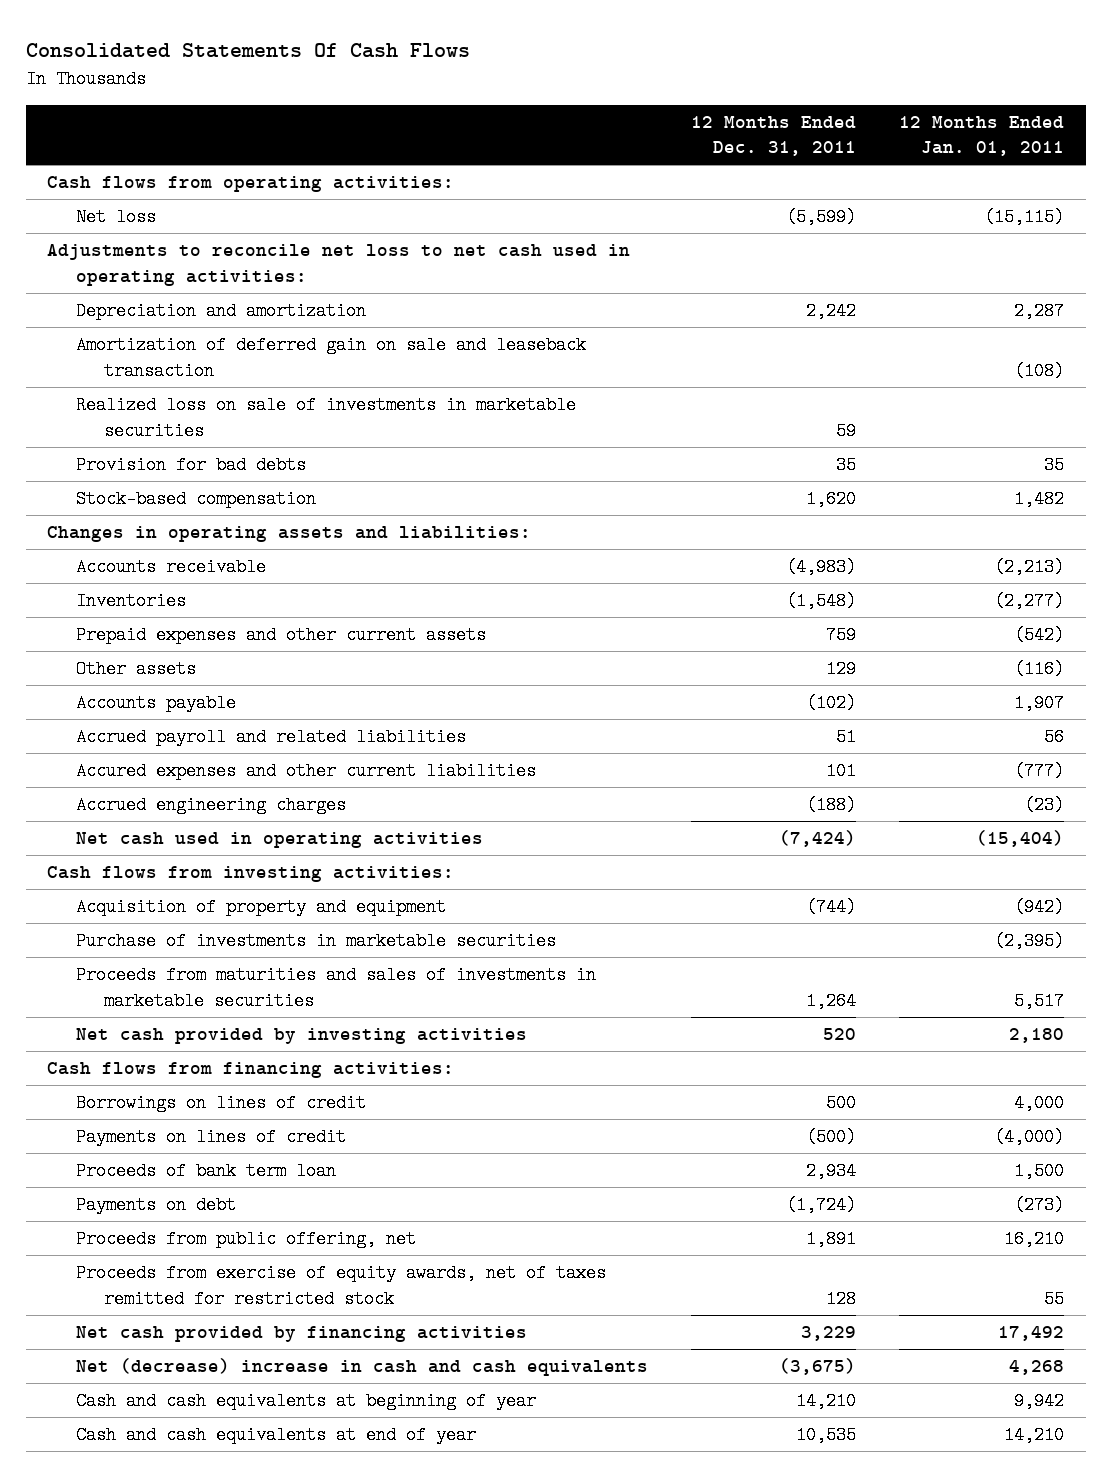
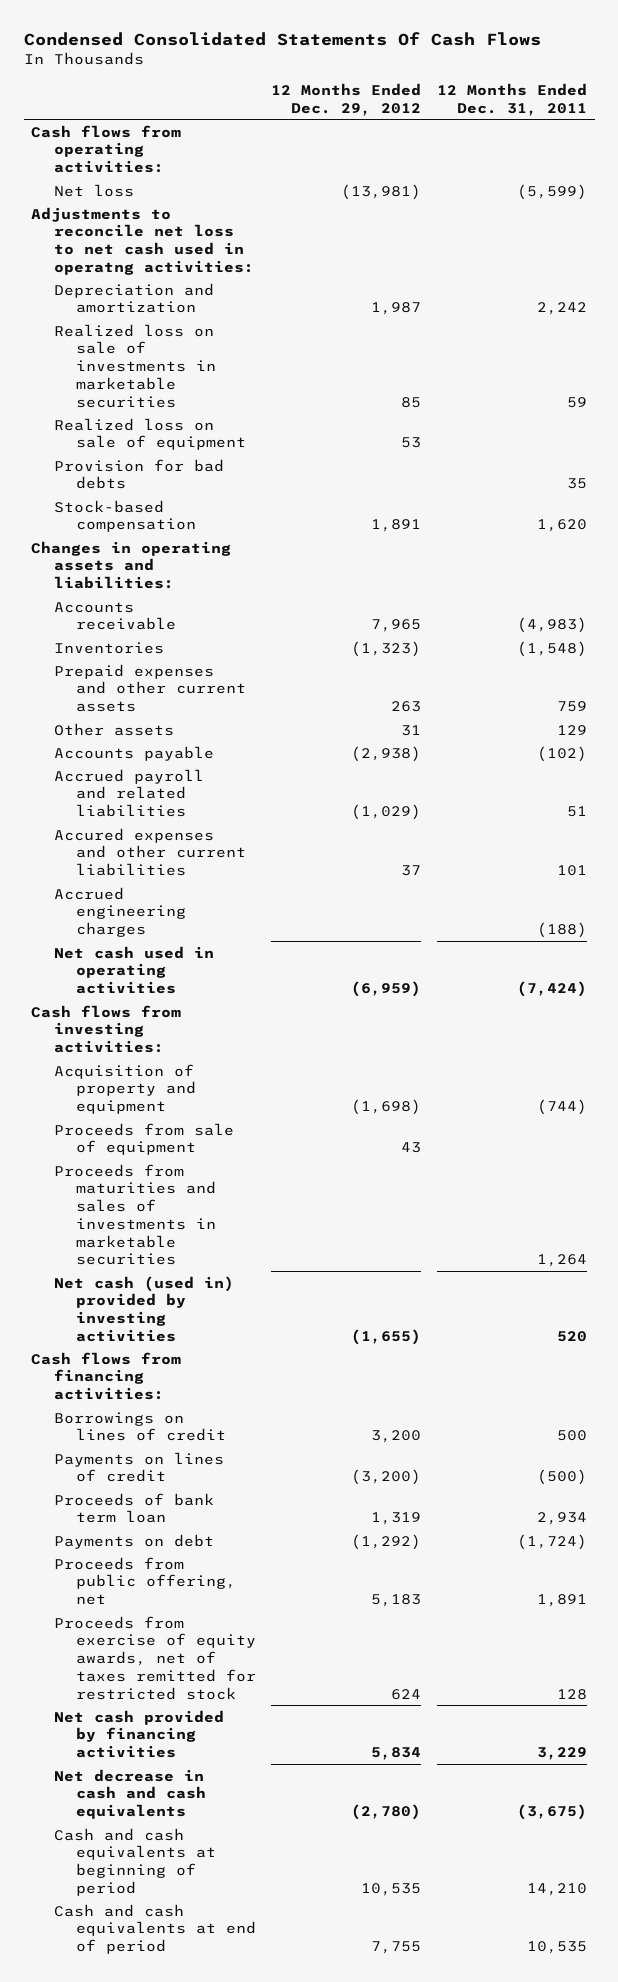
- Consolidated Statements Of Cash Flows
+ Condensed Consolidated Statements Of Cash Flows
- | 12 Months Ended Dec. 31, 2011 | 12 Months Ended Jan. 01, 2011
+ | 12 Months Ended Dec. 29, 2012 | 12 Months Ended Dec. 31, 2011
- Adjustments to reconcile net loss to net cash used in operating activities:
+ Adjustments to reconcile net loss to net cash used in operatng activities:
- Amortization of deferred gain on sale and leaseback transaction | | (108)
+ Realized loss on sale of equipment | 53 |
- Purchase of investments in marketable securities | | (2,395)
+ Proceeds from sale of equipment | 43 |
- Net cash provided by investing activities | 520 | 2,180
+ Net cash (used in) provided by investing activities | (1,655) | 520
- Net (decrease) increase in cash and cash equivalents | (3,675) | 4,268
- Cash and cash equivalents at beginning of year | 14,210 | 9,942
- Cash and cash equivalents at end of year | 10,535 | 14,210
+ Net decrease in cash and cash equivalents | (2,780) | (3,675)
+ Cash and cash equivalents at beginning of period | 10,535 | 14,210
+ Cash and cash equivalents at end of period | 7,755 | 10,535

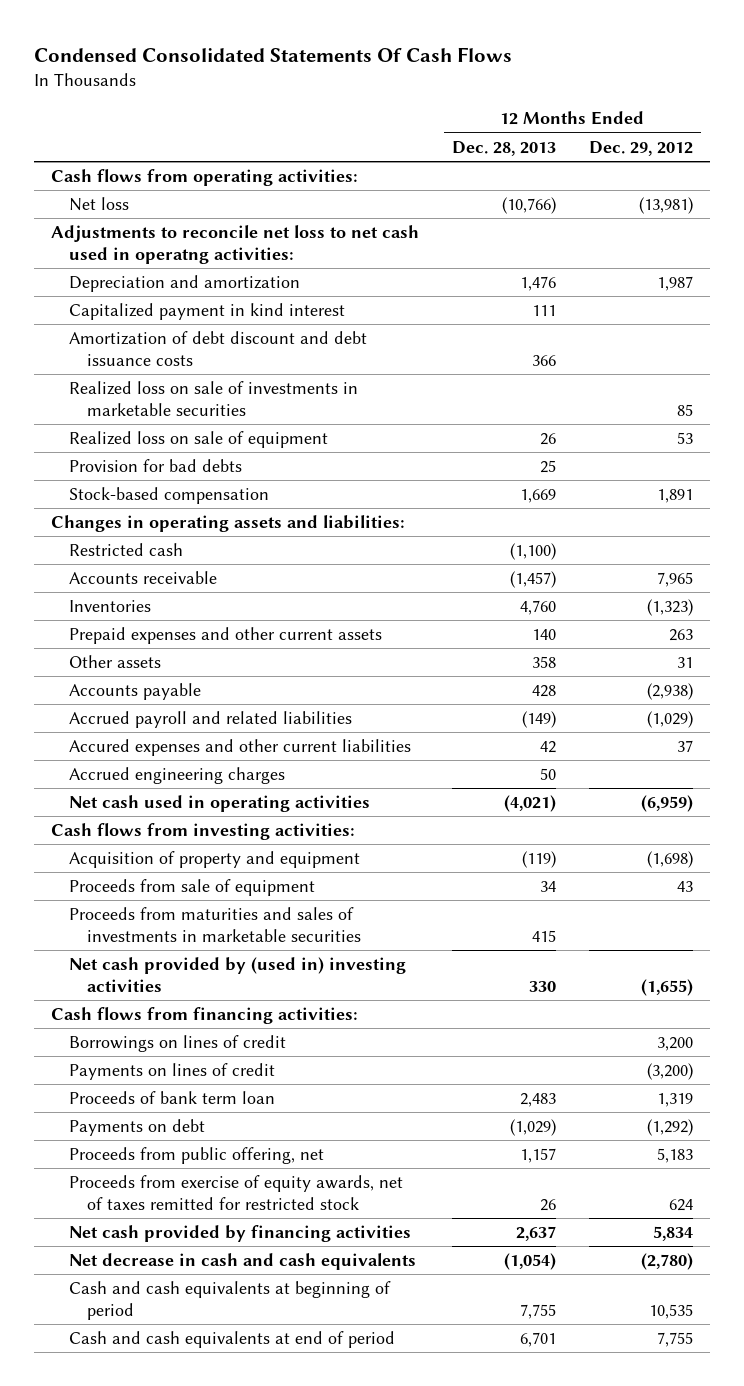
- | 12 Months Ended Dec. 29, 2012 | 12 Months Ended Dec. 31, 2011
+ | 12 Months Ended Dec. 28, 2013 | 12 Months Ended Dec. 29, 2012
+ Capitalized payment in kind interest | 111 |
+ Amortization of debt discount and debt issuance costs | 366 |
+ Restricted cash | (1,100) |
- Net cash (used in) provided by investing activities | (1,655) | 520
+ Net cash provided by (used in) investing activities | 330 | (1,655)

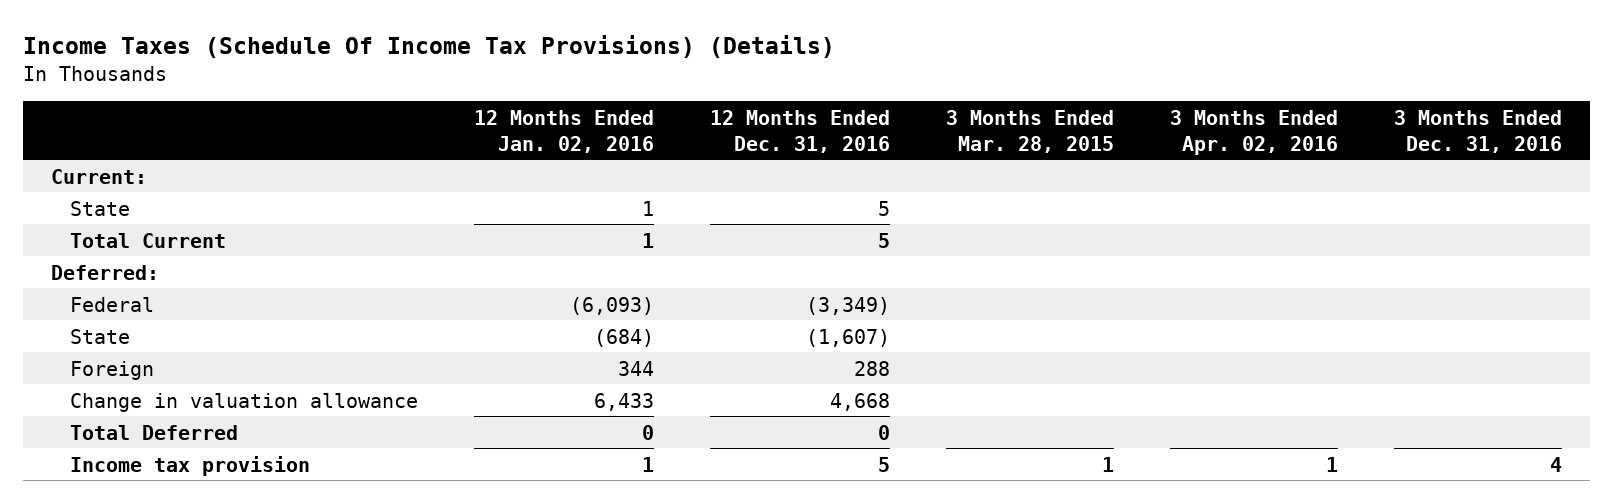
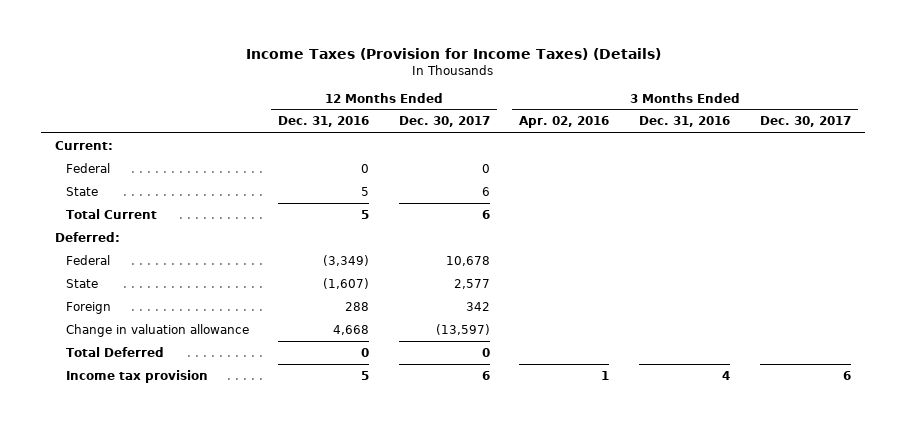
- Income Taxes (Schedule Of Income Tax Provisions) (Details)
+ Income Taxes (Provision for Income Taxes) (Details)
- | 12 Months Ended Jan. 02, 2016 | 12 Months Ended Dec. 31, 2016 | 3 Months Ended Mar. 28, 2015 | 3 Months Ended Apr. 02, 2016 | 3 Months Ended Dec. 31, 2016
+ | 12 Months Ended Dec. 31, 2016 | 12 Months Ended Dec. 30, 2017 | 3 Months Ended Apr. 02, 2016 | 3 Months Ended Dec. 31, 2016 | 3 Months Ended Dec. 30, 2017
+ Federal | 0 | 0 | | |

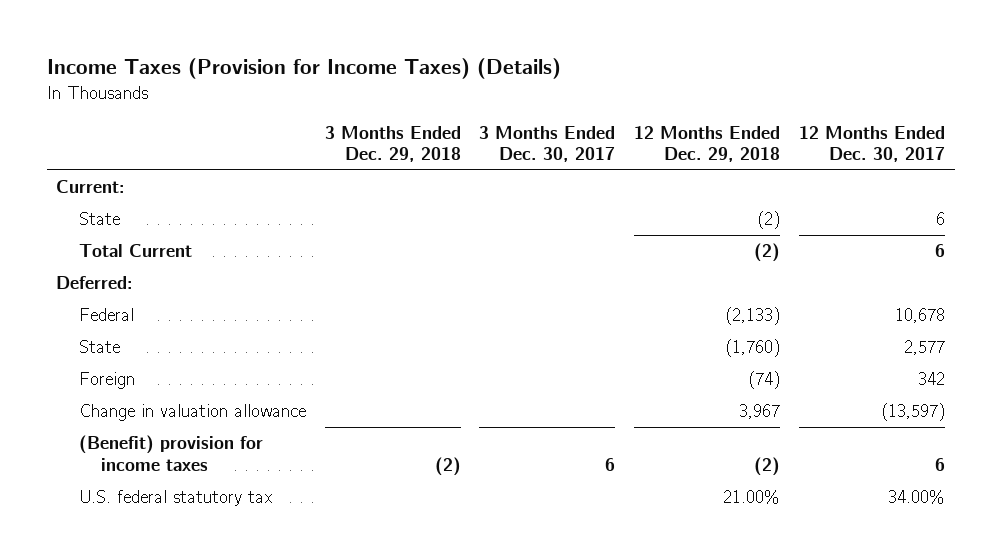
- | 12 Months Ended Dec. 31, 2016 | 12 Months Ended Dec. 30, 2017 | 3 Months Ended Apr. 02, 2016 | 3 Months Ended Dec. 31, 2016 | 3 Months Ended Dec. 30, 2017
+ | 3 Months Ended Dec. 29, 2018 | 3 Months Ended Dec. 30, 2017 | 12 Months Ended Dec. 29, 2018 | 12 Months Ended Dec. 30, 2017
- Federal | 0 | 0 | | |
- Total Deferred | 0 | 0 | | |
- Income tax provision | 5 | 6 | 1 | 4 | 6
+ (Benefit) provision for income taxes | (2) | 6 | (2) | 6
+ U.S. federal statutory tax | | | 21.00% | 34.00%

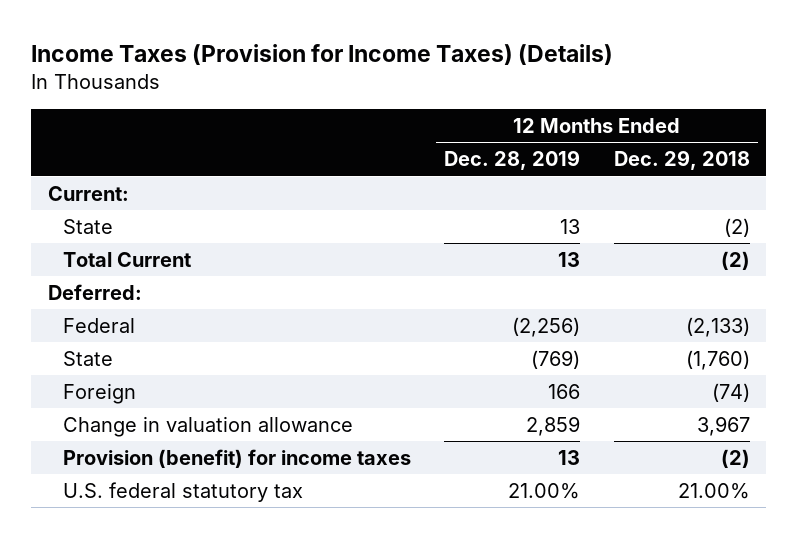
- | 3 Months Ended Dec. 29, 2018 | 3 Months Ended Dec. 30, 2017 | 12 Months Ended Dec. 29, 2018 | 12 Months Ended Dec. 30, 2017
+ | 12 Months Ended Dec. 28, 2019 | 12 Months Ended Dec. 29, 2018
- (Benefit) provision for income taxes | (2) | 6 | (2) | 6
+ Provision (benefit) for income taxes | 13 | (2)

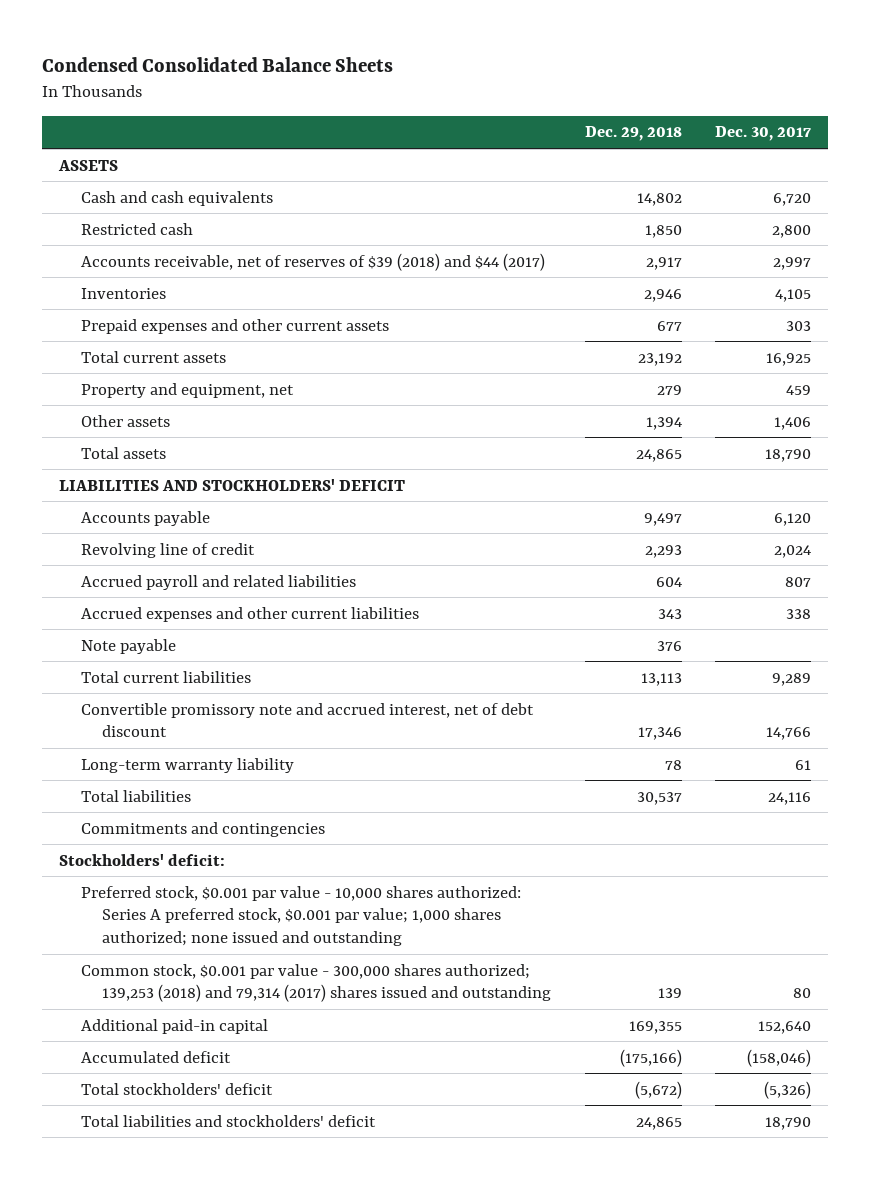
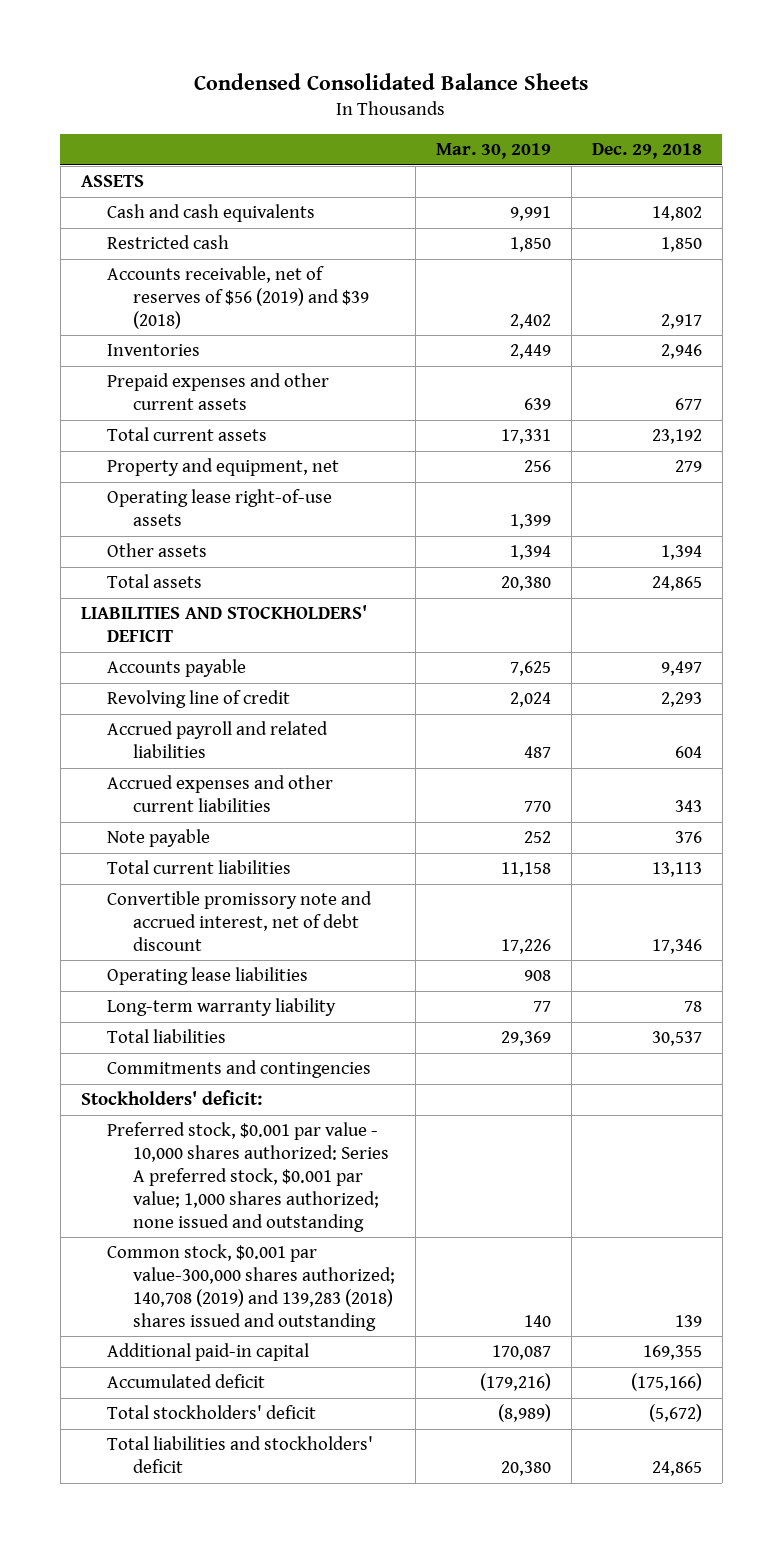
- | Dec. 29, 2018 | Dec. 30, 2017
+ | Mar. 30, 2019 | Dec. 29, 2018
- Accounts receivable, net of reserves of $39 (2018) and $44 (2017) | 2,917 | 2,997
+ Accounts receivable, net of reserves of $56 (2019) and $39 (2018) | 2,402 | 2,917
+ Operating lease right-of-use assets | 1,399 |
+ Operating lease liabilities | 908 |
- Common stock, $0.001 par value - 300,000 shares authorized; 139,253 (2018) and 79,314 (2017) shares issued and outstanding | 139 | 80
+ Common stock, $0.001 par value-300,000 shares authorized; 140,708 (2019) and 139,283 (2018) shares issued and outstanding | 140 | 139

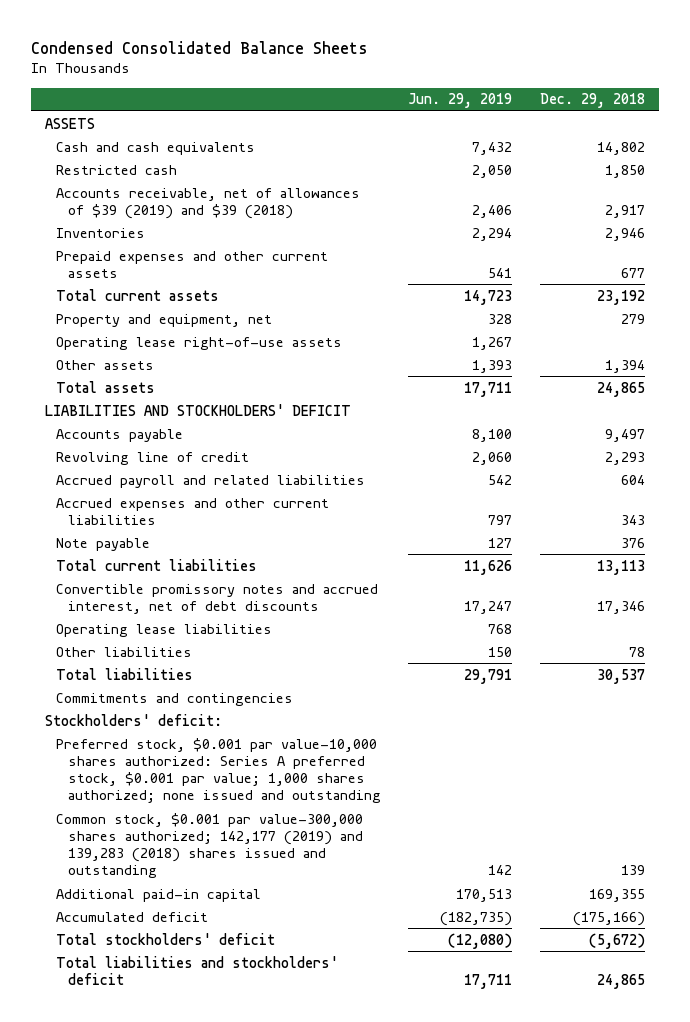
- | Mar. 30, 2019 | Dec. 29, 2018
+ | Jun. 29, 2019 | Dec. 29, 2018
- Accounts receivable, net of reserves of $56 (2019) and $39 (2018) | 2,402 | 2,917
+ Accounts receivable, net of allowances of $39 (2019) and $39 (2018) | 2,406 | 2,917
- Convertible promissory note and accrued interest, net of debt discount | 17,226 | 17,346
+ Convertible promissory notes and accrued interest, net of debt discounts | 17,247 | 17,346
- Long-term warranty liability | 77 | 78
+ Other liabilities | 150 | 78
- Preferred stock, $0.001 par value - 10,000 shares authorized: Series A preferred stock, $0.001 par value; 1,000 shares authorized; none issued and outstanding
- Common stock, $0.001 par value-300,000 shares authorized; 140,708 (2019) and 139,283 (2018) shares issued and outstanding | 140 | 139
+ Preferred stock, $0.001 par value-10,000 shares authorized: Series A preferred stock, $0.001 par value; 1,000 shares authorized; none issued and outstanding
+ Common stock, $0.001 par value-300,000 shares authorized; 142,177 (2019) and 139,283 (2018) shares issued and outstanding | 142 | 139

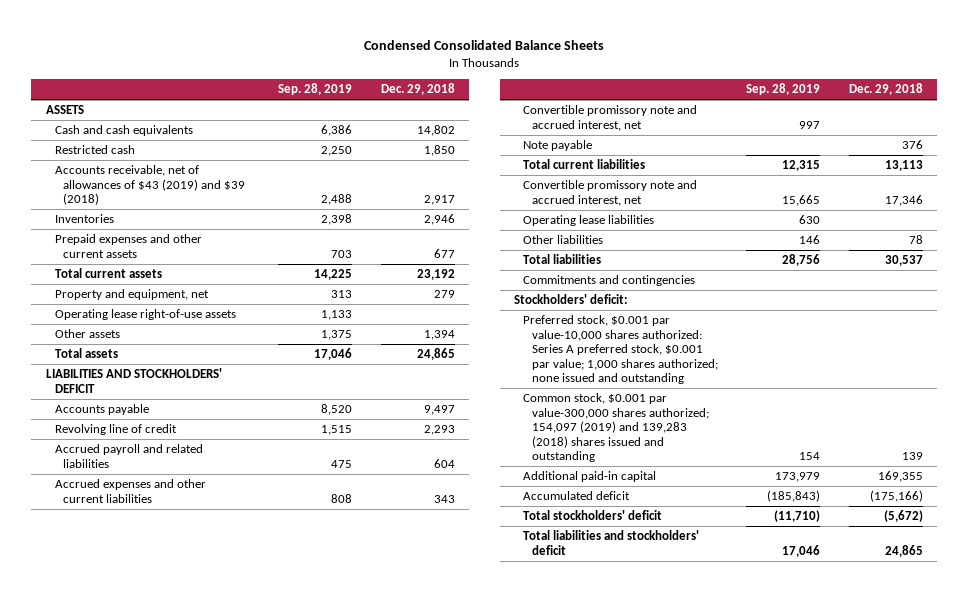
- | Jun. 29, 2019 | Dec. 29, 2018
+ | Sep. 28, 2019 | Dec. 29, 2018
- Accounts receivable, net of allowances of $39 (2019) and $39 (2018) | 2,406 | 2,917
+ Accounts receivable, net of allowances of $43 (2019) and $39 (2018) | 2,488 | 2,917
+ Convertible promissory note and accrued interest, net | 997 |
- Convertible promissory notes and accrued interest, net of debt discounts | 17,247 | 17,346
+ Convertible promissory note and accrued interest, net | 15,665 | 17,346
- Common stock, $0.001 par value-300,000 shares authorized; 142,177 (2019) and 139,283 (2018) shares issued and outstanding | 142 | 139
+ Common stock, $0.001 par value-300,000 shares authorized; 154,097 (2019) and 139,283 (2018) shares issued and outstanding | 154 | 139

